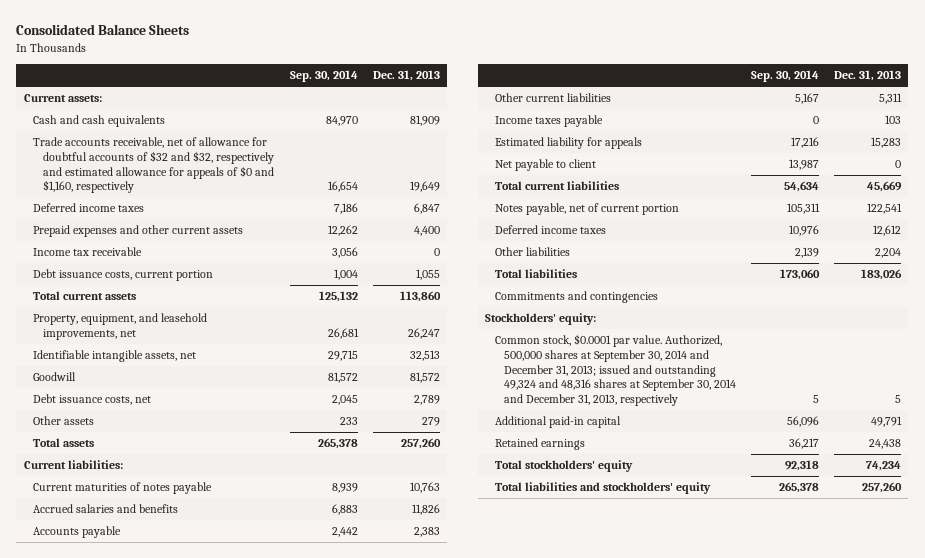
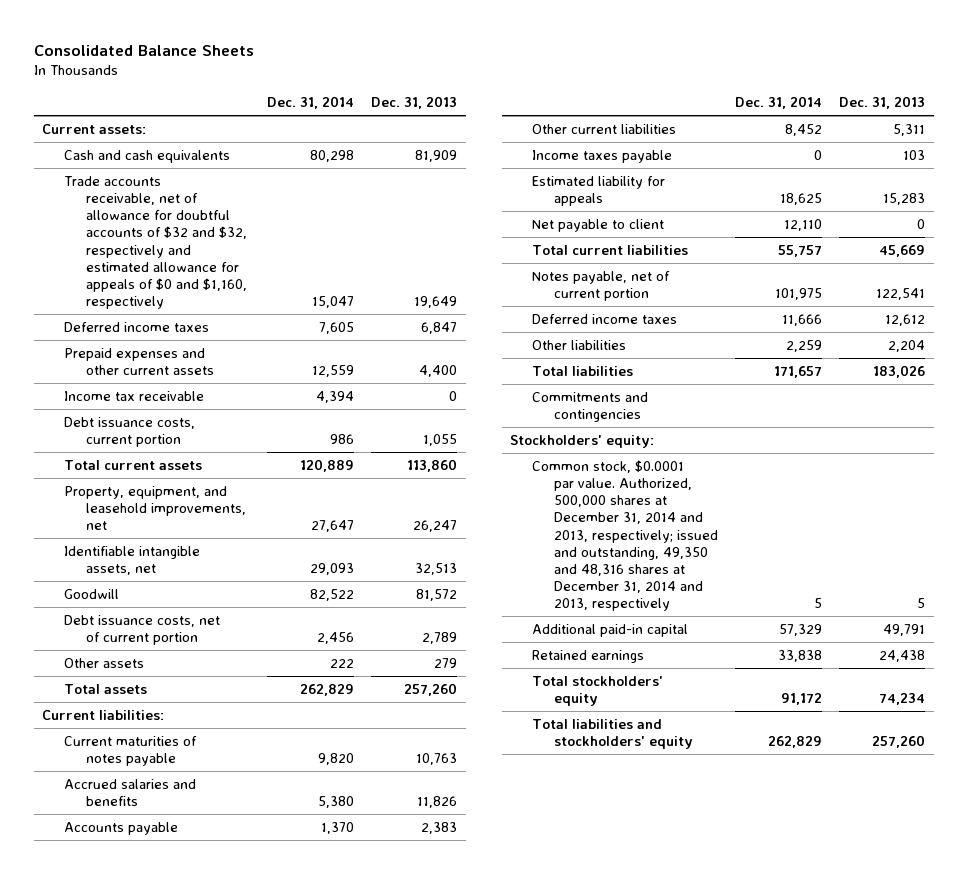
- | Sep. 30, 2014 | Dec. 31, 2013
+ | Dec. 31, 2014 | Dec. 31, 2013
- Debt issuance costs, net | 2,045 | 2,789
+ Debt issuance costs, net of current portion | 2,456 | 2,789
- Common stock, $0.0001 par value. Authorized, 500,000 shares at September 30, 2014 and December 31, 2013; issued and outstanding 49,324 and 48,316 shares at September 30, 2014 and December 31, 2013, respectively | 5 | 5
+ Common stock, $0.0001 par value. Authorized, 500,000 shares at December 31, 2014 and 2013, respectively; issued and outstanding, 49,350 and 48,316 shares at December 31, 2014 and 2013, respectively | 5 | 5

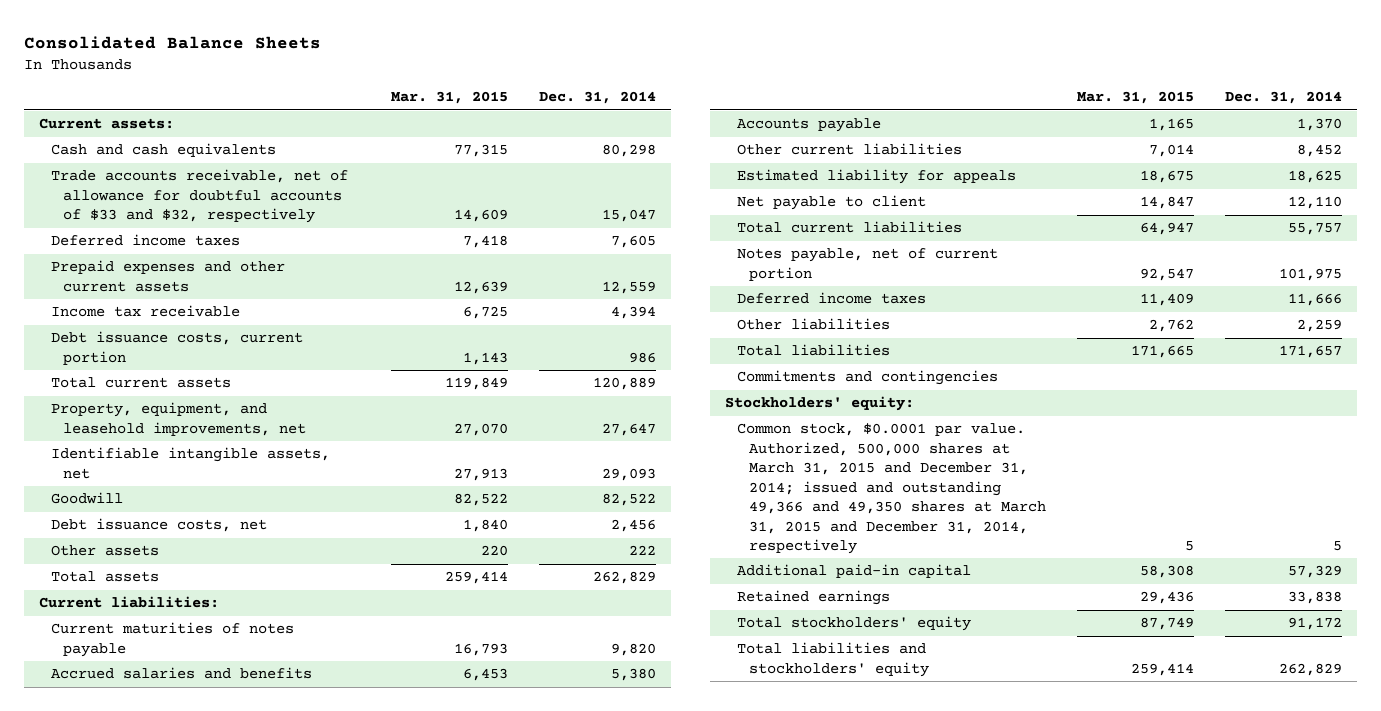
- | Dec. 31, 2014 | Dec. 31, 2013
+ | Mar. 31, 2015 | Dec. 31, 2014
- Trade accounts receivable, net of allowance for doubtful accounts of $32 and $32, respectively and estimated allowance for appeals of $0 and $1,160, respectively | 15,047 | 19,649
+ Trade accounts receivable, net of allowance for doubtful accounts of $33 and $32, respectively | 14,609 | 15,047
- Debt issuance costs, net of current portion | 2,456 | 2,789
+ Debt issuance costs, net | 1,840 | 2,456
- Income taxes payable | 0 | 103
- Common stock, $0.0001 par value. Authorized, 500,000 shares at December 31, 2014 and 2013, respectively; issued and outstanding, 49,350 and 48,316 shares at December 31, 2014 and 2013, respectively | 5 | 5
+ Common stock, $0.0001 par value. Authorized, 500,000 shares at March 31, 2015 and December 31, 2014; issued and outstanding 49,366 and 49,350 shares at March 31, 2015 and December 31, 2014, respectively | 5 | 5

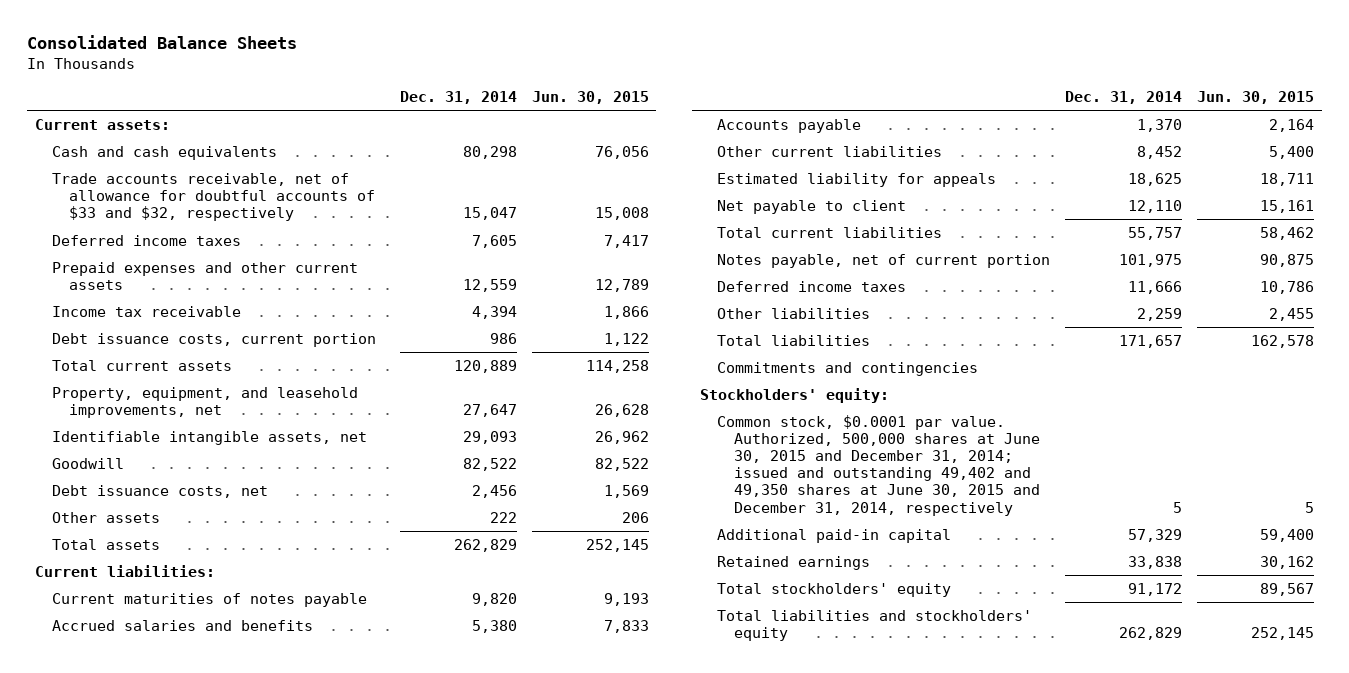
- | Mar. 31, 2015 | Dec. 31, 2014
+ | Dec. 31, 2014 | Jun. 30, 2015
- Common stock, $0.0001 par value. Authorized, 500,000 shares at March 31, 2015 and December 31, 2014; issued and outstanding 49,366 and 49,350 shares at March 31, 2015 and December 31, 2014, respectively | 5 | 5
+ Common stock, $0.0001 par value. Authorized, 500,000 shares at June 30, 2015 and December 31, 2014; issued and outstanding 49,402 and 49,350 shares at June 30, 2015 and December 31, 2014, respectively | 5 | 5

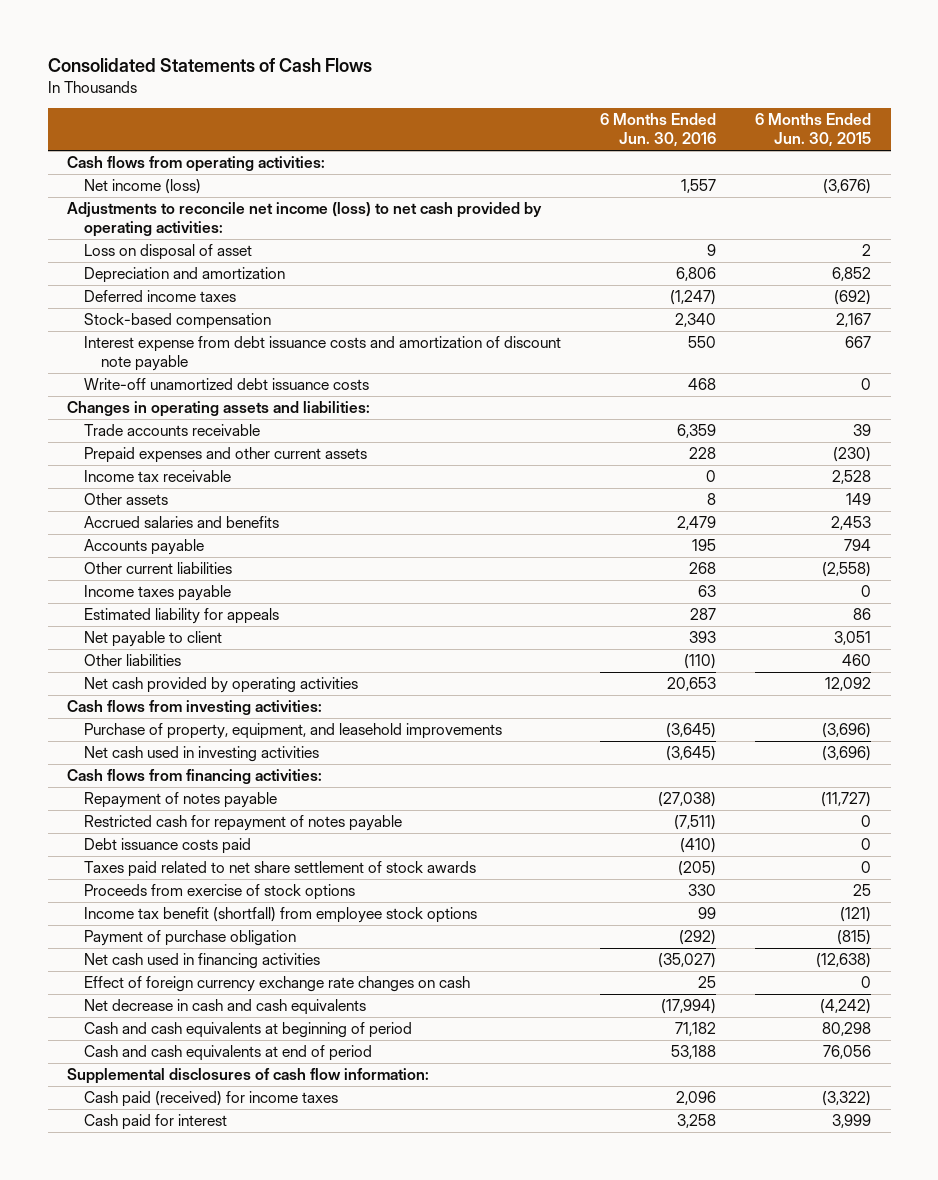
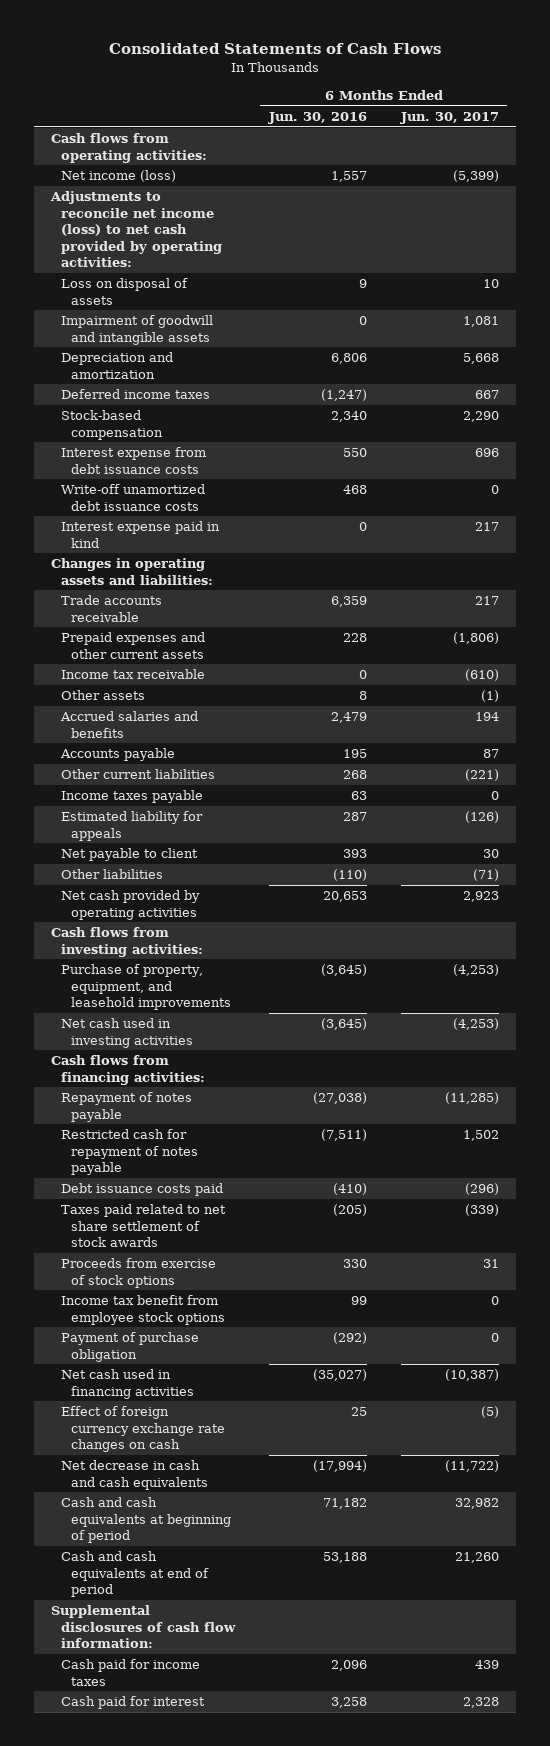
- | 6 Months Ended Jun. 30, 2016 | 6 Months Ended Jun. 30, 2015
+ | 6 Months Ended Jun. 30, 2016 | 6 Months Ended Jun. 30, 2017
- Loss on disposal of asset | 9 | 2
+ Loss on disposal of assets | 9 | 10
+ Impairment of goodwill and intangible assets | 0 | 1,081
- Interest expense from debt issuance costs and amortization of discount note payable | 550 | 667
+ Interest expense from debt issuance costs | 550 | 696
+ Interest expense paid in kind | 0 | 217
- Income tax benefit (shortfall) from employee stock options | 99 | (121)
+ Income tax benefit from employee stock options | 99 | 0
- Cash paid (received) for income taxes | 2,096 | (3,322)
+ Cash paid for income taxes | 2,096 | 439

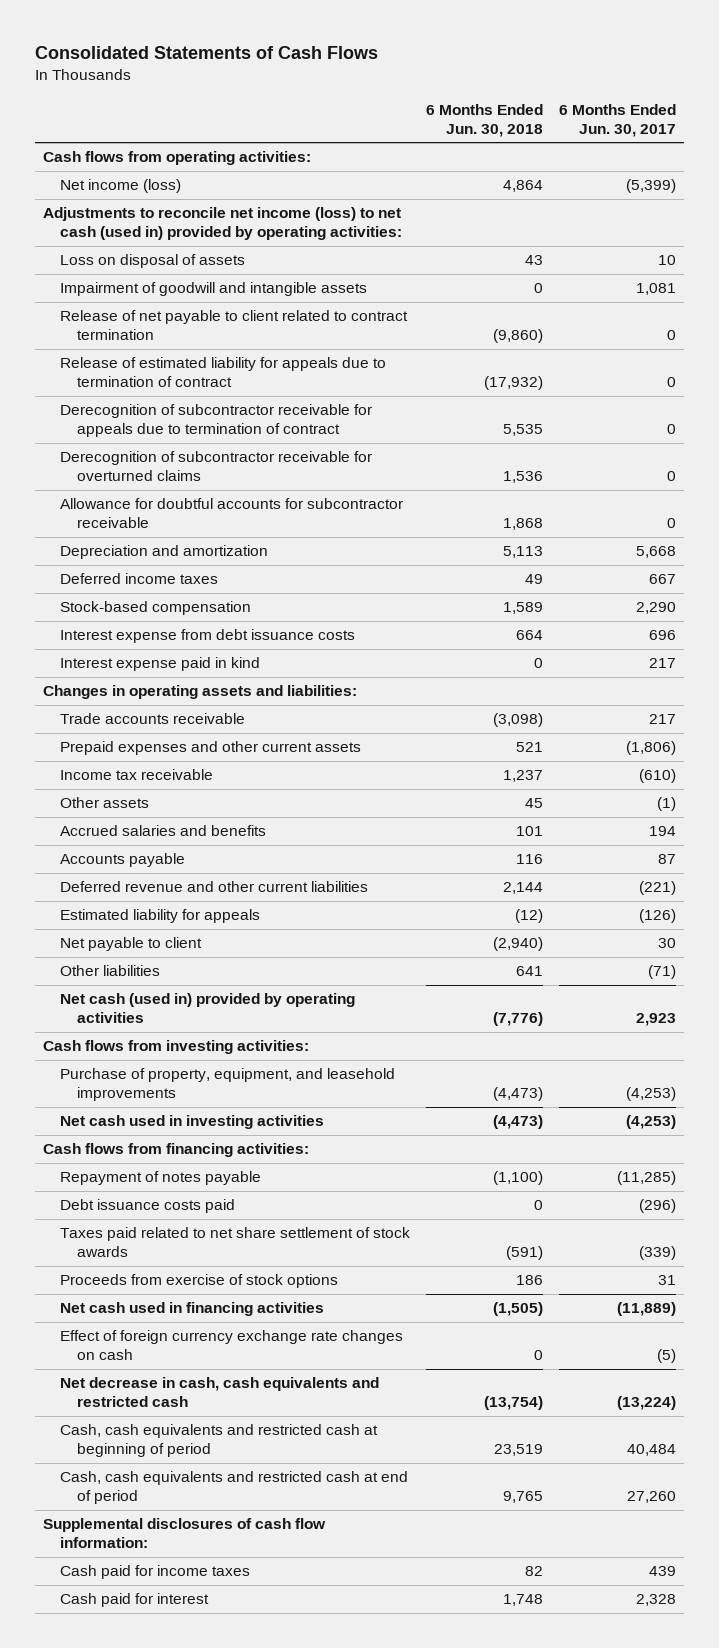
- | 6 Months Ended Jun. 30, 2016 | 6 Months Ended Jun. 30, 2017
+ | 6 Months Ended Jun. 30, 2018 | 6 Months Ended Jun. 30, 2017
- Adjustments to reconcile net income (loss) to net cash provided by operating activities:
+ Adjustments to reconcile net income (loss) to net cash (used in) provided by operating activities:
+ Release of net payable to client related to contract termination | (9,860) | 0
+ Release of estimated liability for appeals due to termination of contract | (17,932) | 0
+ Derecognition of subcontractor receivable for appeals due to termination of contract | 5,535 | 0
+ Derecognition of subcontractor receivable for overturned claims | 1,536 | 0
+ Allowance for doubtful accounts for subcontractor receivable | 1,868 | 0
- Write-off unamortized debt issuance costs | 468 | 0
- Other current liabilities | 268 | (221)
- Income taxes payable | 63 | 0
+ Deferred revenue and other current liabilities | 2,144 | (221)
- Net cash provided by operating activities | 20,653 | 2,923
+ Net cash (used in) provided by operating activities | (7,776) | 2,923
- Restricted cash for repayment of notes payable | (7,511) | 1,502
- Income tax benefit from employee stock options | 99 | 0
- Payment of purchase obligation | (292) | 0
- Net cash used in financing activities | (35,027) | (10,387)
+ Net cash used in financing activities | (1,505) | (11,889)
- Net decrease in cash and cash equivalents | (17,994) | (11,722)
- Cash and cash equivalents at beginning of period | 71,182 | 32,982
- Cash and cash equivalents at end of period | 53,188 | 21,260
+ Net decrease in cash, cash equivalents and restricted cash | (13,754) | (13,224)
+ Cash, cash equivalents and restricted cash at beginning of period | 23,519 | 40,484
+ Cash, cash equivalents and restricted cash at end of period | 9,765 | 27,260

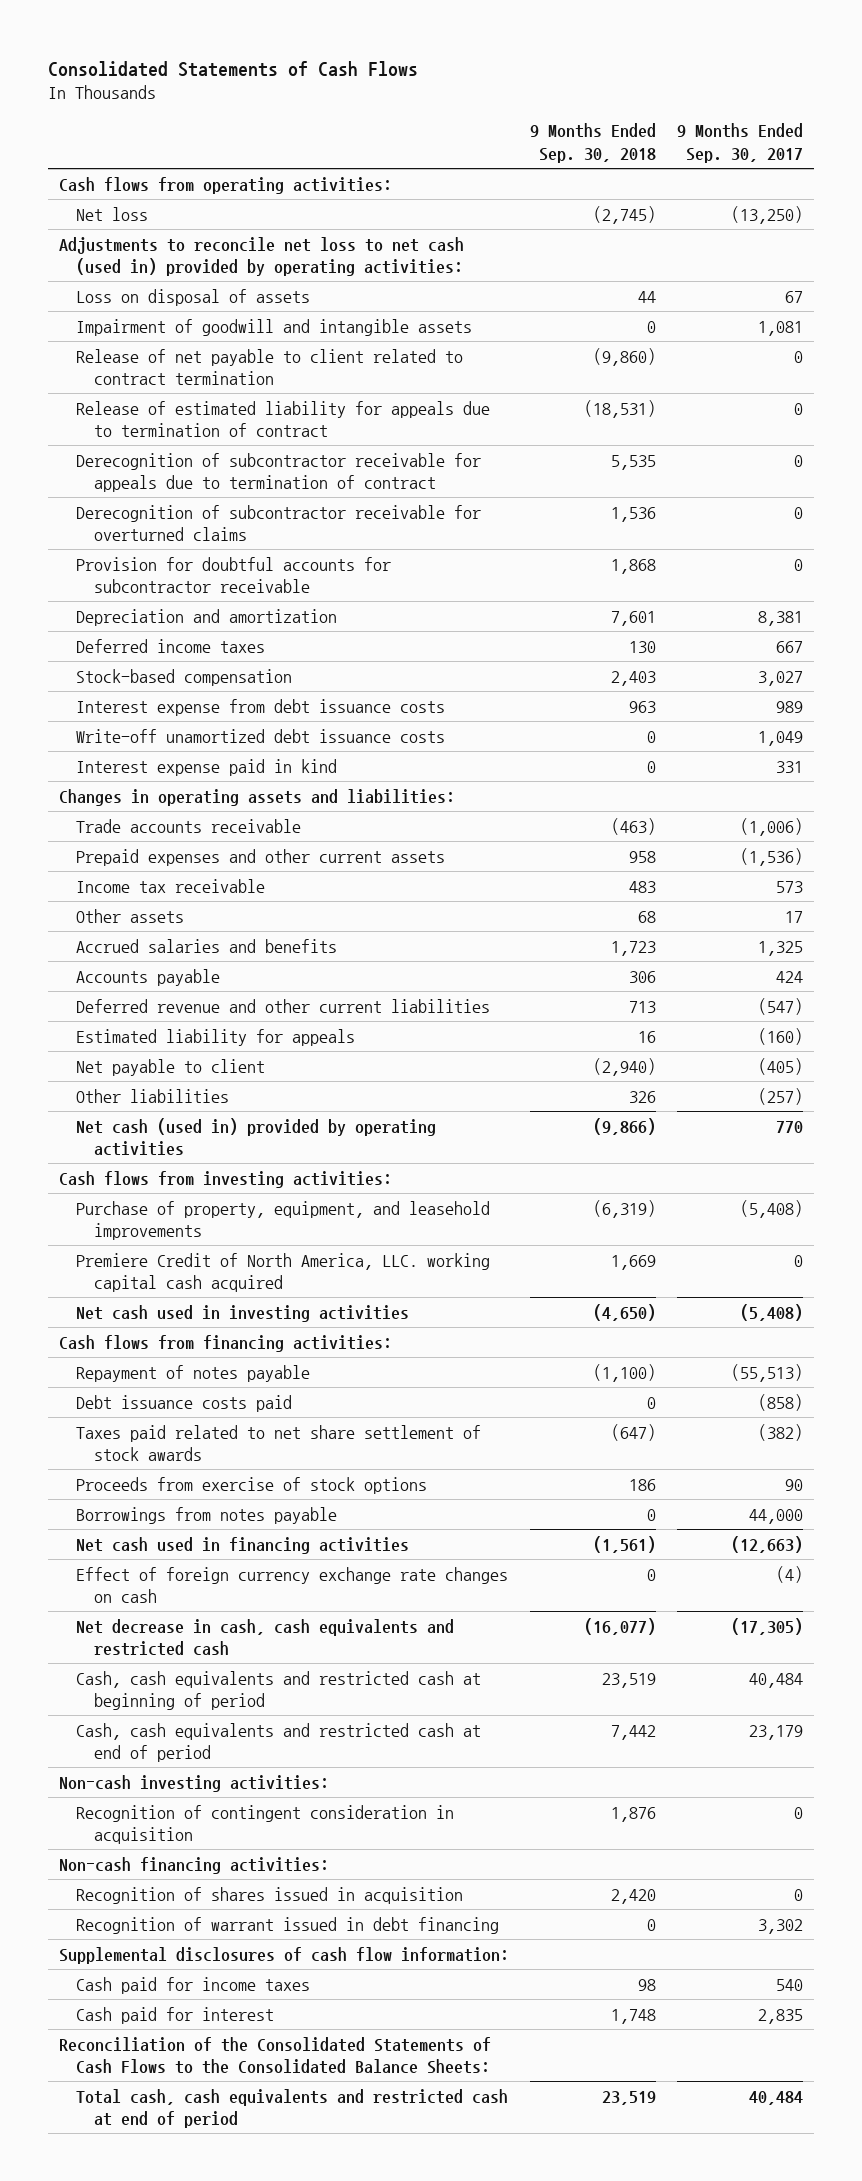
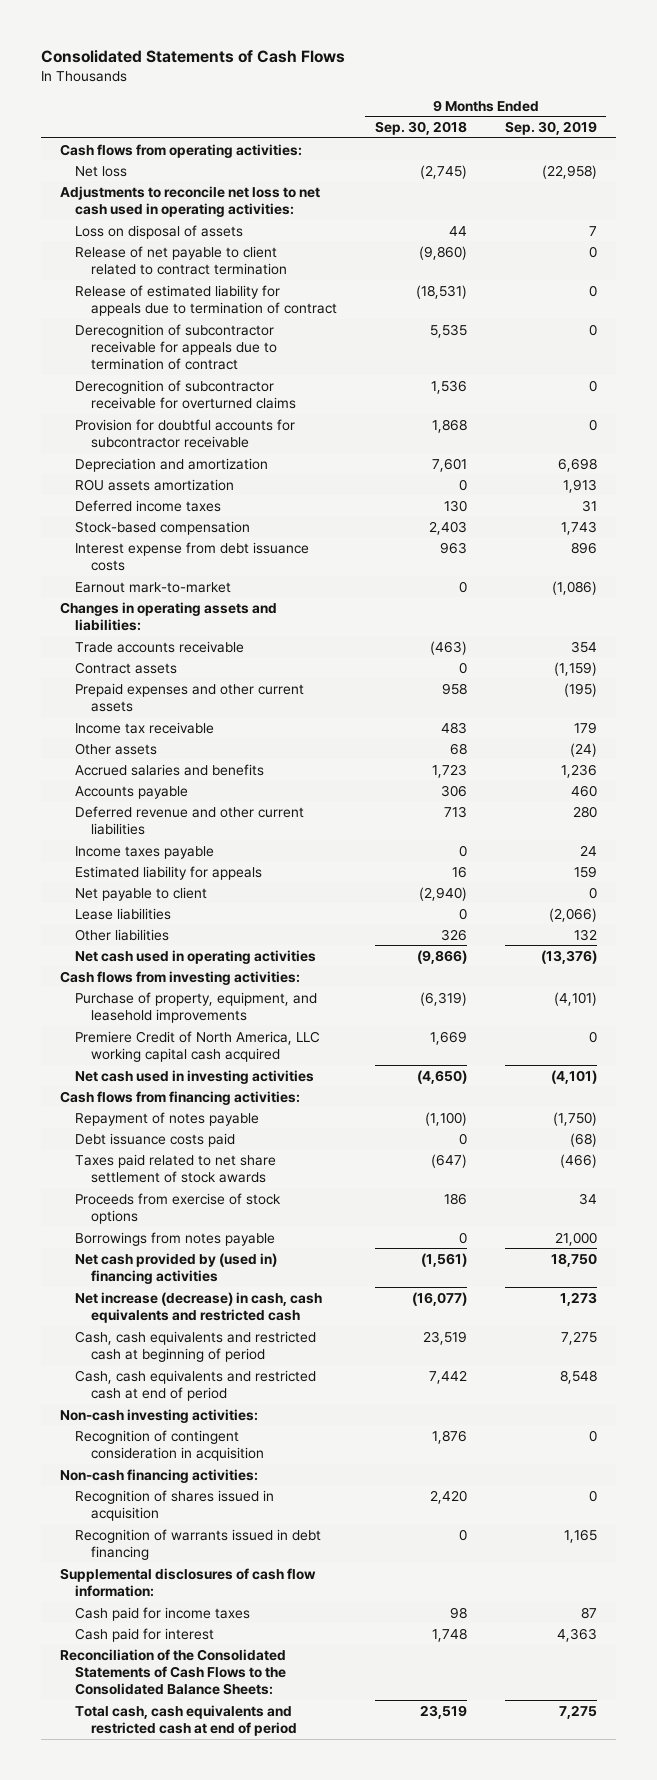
- | 9 Months Ended Sep. 30, 2018 | 9 Months Ended Sep. 30, 2017
+ | 9 Months Ended Sep. 30, 2018 | 9 Months Ended Sep. 30, 2019
- Adjustments to reconcile net loss to net cash (used in) provided by operating activities:
+ Adjustments to reconcile net loss to net cash used in operating activities:
- Impairment of goodwill and intangible assets | 0 | 1,081
+ ROU assets amortization | 0 | 1,913
- Write-off unamortized debt issuance costs | 0 | 1,049
- Interest expense paid in kind | 0 | 331
+ Earnout mark-to-market | 0 | (1,086)
+ Contract assets | 0 | (1,159)
+ Income taxes payable | 0 | 24
+ Lease liabilities | 0 | (2,066)
- Net cash (used in) provided by operating activities | (9,866) | 770
+ Net cash used in operating activities | (9,866) | (13,376)
- Premiere Credit of North America, LLC. working capital cash acquired | 1,669 | 0
+ Premiere Credit of North America, LLC working capital cash acquired | 1,669 | 0
- Net cash used in financing activities | (1,561) | (12,663)
- Effect of foreign currency exchange rate changes on cash | 0 | (4)
- Net decrease in cash, cash equivalents and restricted cash | (16,077) | (17,305)
+ Net cash provided by (used in) financing activities | (1,561) | 18,750
+ Net increase (decrease) in cash, cash equivalents and restricted cash | (16,077) | 1,273
- Recognition of warrant issued in debt financing | 0 | 3,302
+ Recognition of warrants issued in debt financing | 0 | 1,165

